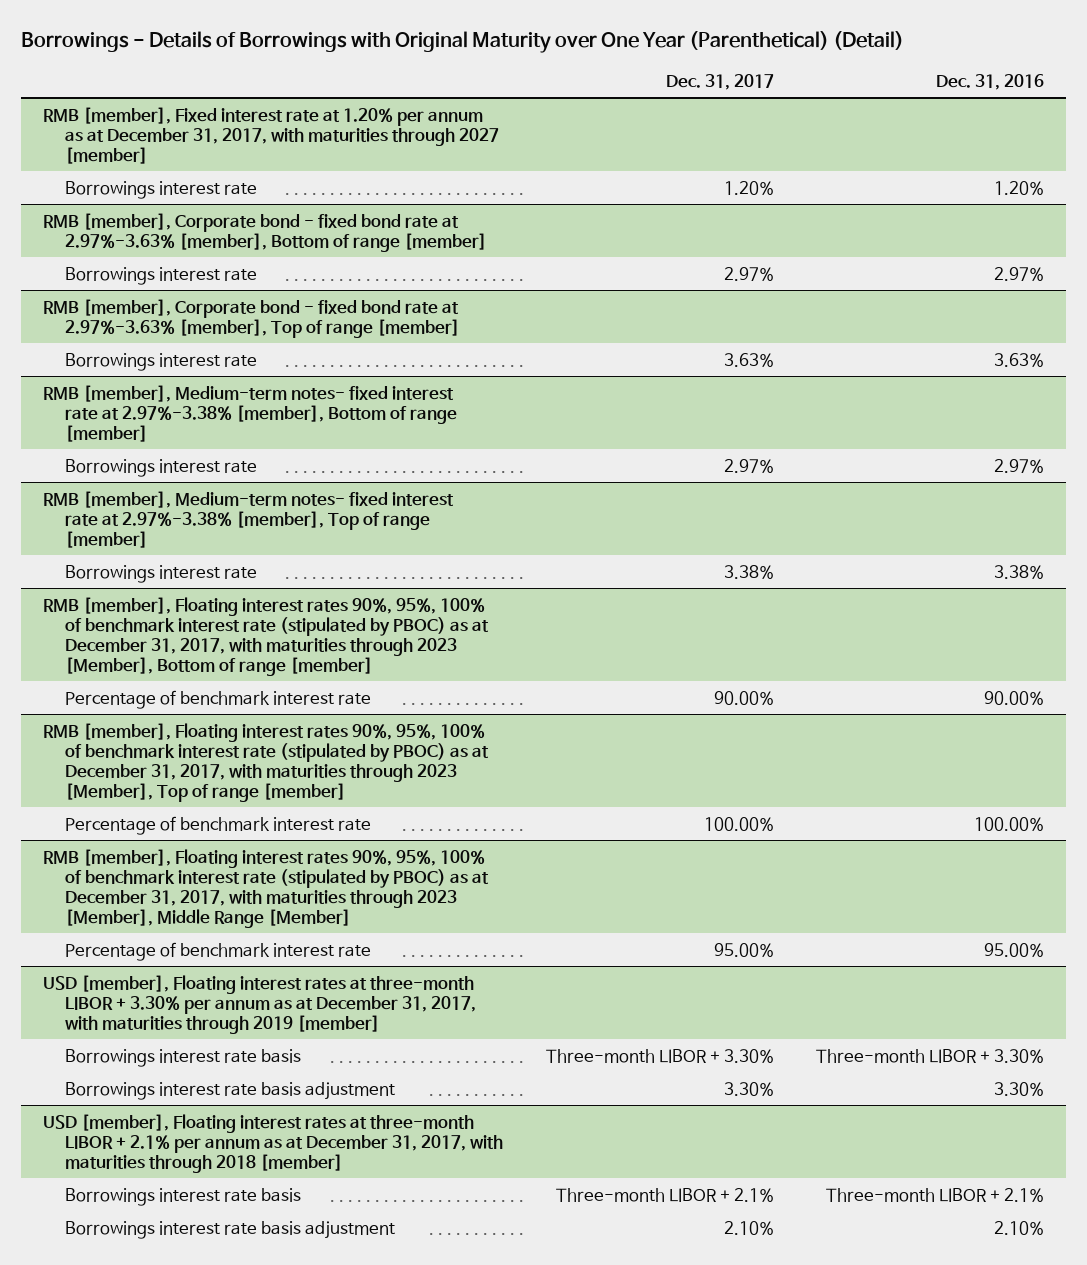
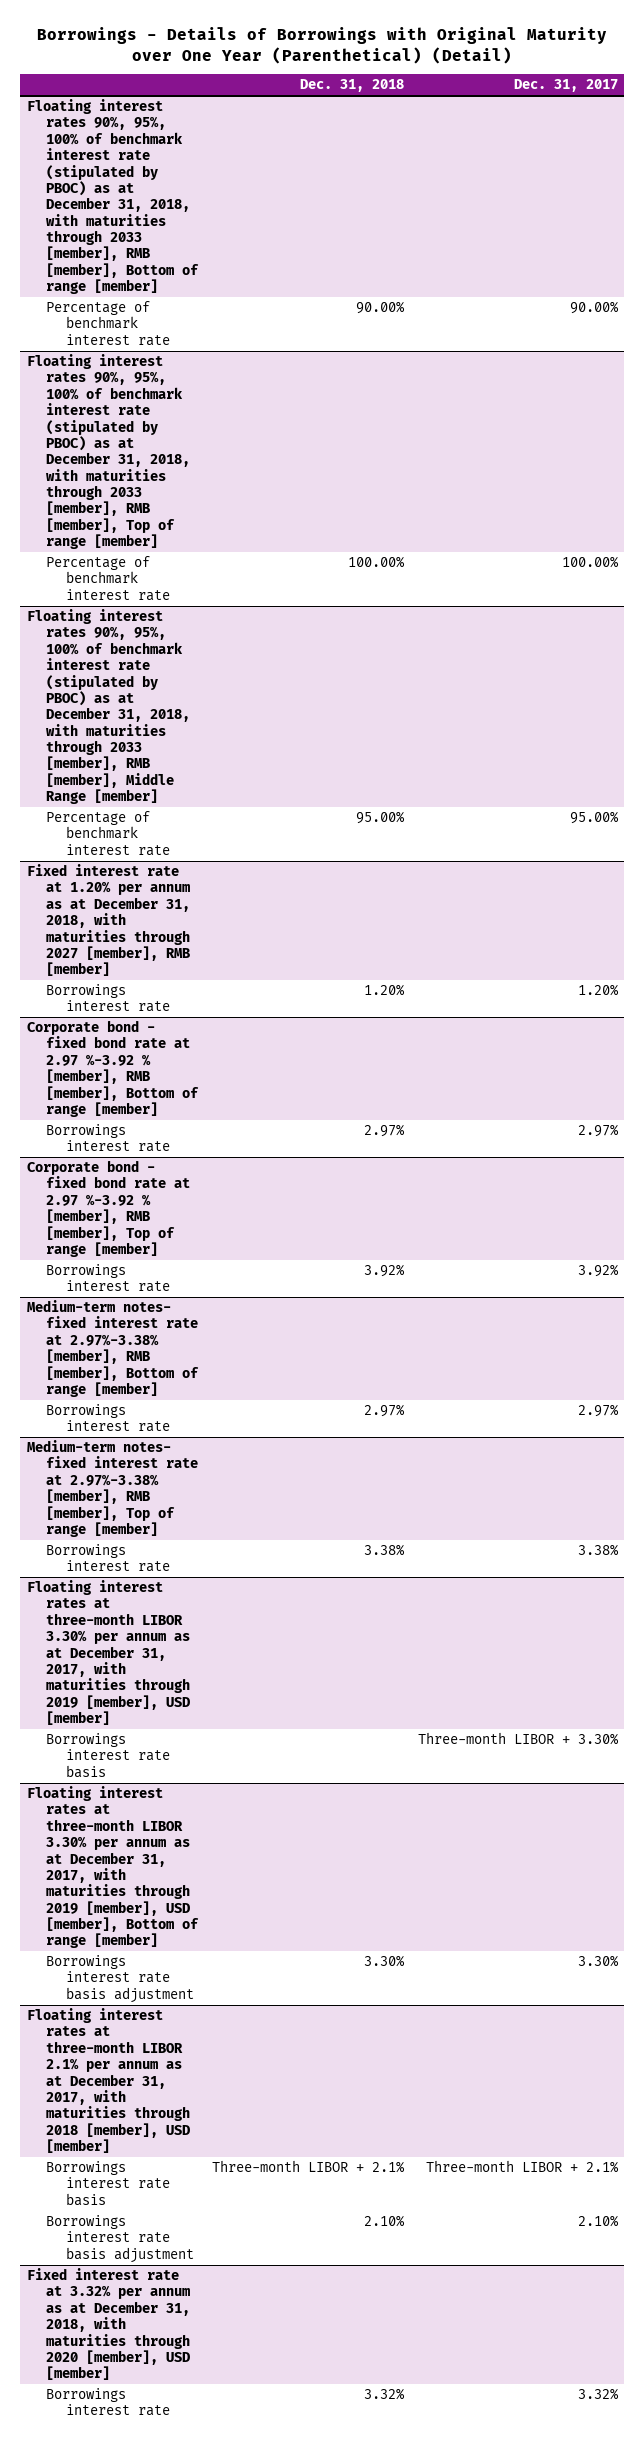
- | Dec. 31, 2017 | Dec. 31, 2016
+ | Dec. 31, 2018 | Dec. 31, 2017
- RMB [member], Fixed interest rate at 1.20% per annum as at December 31, 2017, with maturities through 2027 [member]
+ Floating interest rates 90%, 95%, 100% of benchmark interest rate (stipulated by PBOC) as at December 31, 2018, with maturities through 2033 [member], RMB [member], Bottom of range [member]
+ Percentage of benchmark interest rate | 90.00% | 90.00%
+ Floating interest rates 90%, 95%, 100% of benchmark interest rate (stipulated by PBOC) as at December 31, 2018, with maturities through 2033 [member], RMB [member], Top of range [member]
+ Percentage of benchmark interest rate | 100.00% | 100.00%
+ Floating interest rates 90%, 95%, 100% of benchmark interest rate (stipulated by PBOC) as at December 31, 2018, with maturities through 2033 [member], RMB [member], Middle Range [member]
+ Percentage of benchmark interest rate | 95.00% | 95.00%
+ Fixed interest rate at 1.20% per annum as at December 31, 2018, with maturities through 2027 [member], RMB [member]
- RMB [member], Corporate bond - fixed bond rate at 2.97%-3.63% [member], Bottom of range [member]
+ Corporate bond - fixed bond rate at 2.97 %-3.92 % [member], RMB [member], Bottom of range [member]
- RMB [member], Corporate bond - fixed bond rate at 2.97%-3.63% [member], Top of range [member]
- Borrowings interest rate | 3.63% | 3.63%
- RMB [member], Medium-term notes- fixed interest rate at 2.97%-3.38% [member], Bottom of range [member]
+ Corporate bond - fixed bond rate at 2.97 %-3.92 % [member], RMB [member], Top of range [member]
+ Borrowings interest rate | 3.92% | 3.92%
+ Medium-term notes- fixed interest rate at 2.97%-3.38% [member], RMB [member], Bottom of range [member]
- RMB [member], Medium-term notes- fixed interest rate at 2.97%-3.38% [member], Top of range [member]
+ Medium-term notes- fixed interest rate at 2.97%-3.38% [member], RMB [member], Top of range [member]
- RMB [member], Floating interest rates 90%, 95%, 100% of benchmark interest rate (stipulated by PBOC) as at December 31, 2017, with maturities through 2023 [Member], Bottom of range [member]
- Percentage of benchmark interest rate | 90.00% | 90.00%
- RMB [member], Floating interest rates 90%, 95%, 100% of benchmark interest rate (stipulated by PBOC) as at December 31, 2017, with maturities through 2023 [Member], Top of range [member]
- Percentage of benchmark interest rate | 100.00% | 100.00%
- RMB [member], Floating interest rates 90%, 95%, 100% of benchmark interest rate (stipulated by PBOC) as at December 31, 2017, with maturities through 2023 [Member], Middle Range [Member]
- Percentage of benchmark interest rate | 95.00% | 95.00%
- USD [member], Floating interest rates at three-month LIBOR + 3.30% per annum as at December 31, 2017, with maturities through 2019 [member]
+ Floating interest rates at three-month LIBOR 3.30% per annum as at December 31, 2017, with maturities through 2019 [member], USD [member]
+ Floating interest rates at three-month LIBOR 3.30% per annum as at December 31, 2017, with maturities through 2019 [member], USD [member], Bottom of range [member]
- USD [member], Floating interest rates at three-month LIBOR + 2.1% per annum as at December 31, 2017, with maturities through 2018 [member]
+ Floating interest rates at three-month LIBOR 2.1% per annum as at December 31, 2017, with maturities through 2018 [member], USD [member]
+ Fixed interest rate at 3.32% per annum as at December 31, 2018, with maturities through 2020 [member], USD [member]
+ Borrowings interest rate | 3.32% | 3.32%

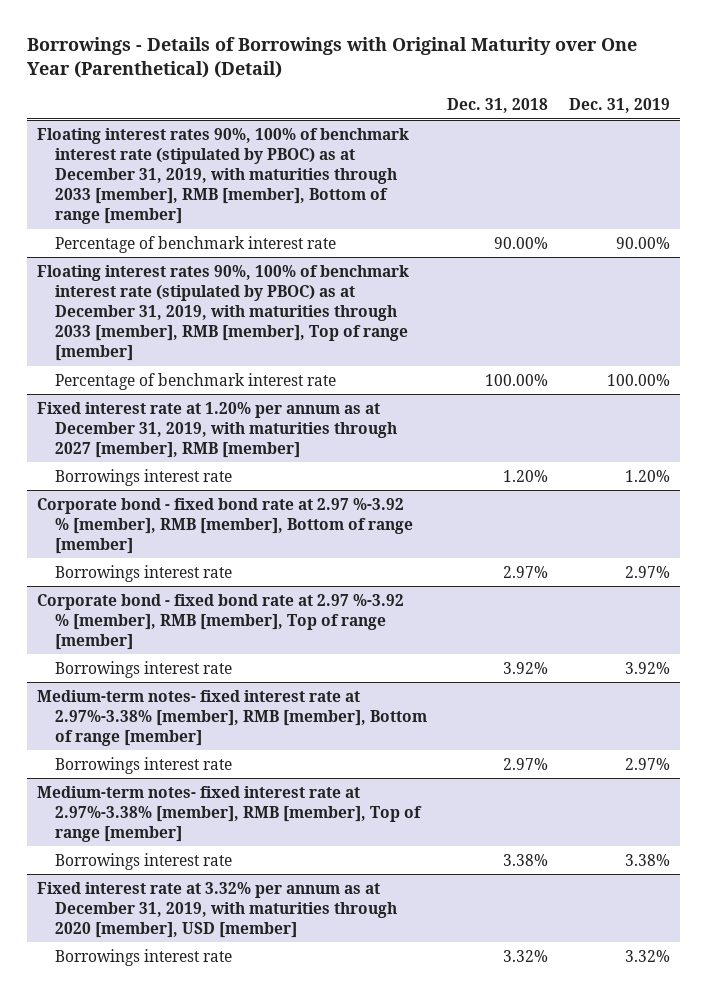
- | Dec. 31, 2018 | Dec. 31, 2017
+ | Dec. 31, 2018 | Dec. 31, 2019
- Floating interest rates 90%, 95%, 100% of benchmark interest rate (stipulated by PBOC) as at December 31, 2018, with maturities through 2033 [member], RMB [member], Bottom of range [member]
+ Floating interest rates 90%, 100% of benchmark interest rate (stipulated by PBOC) as at December 31, 2019, with maturities through 2033 [member], RMB [member], Bottom of range [member]
- Floating interest rates 90%, 95%, 100% of benchmark interest rate (stipulated by PBOC) as at December 31, 2018, with maturities through 2033 [member], RMB [member], Top of range [member]
+ Floating interest rates 90%, 100% of benchmark interest rate (stipulated by PBOC) as at December 31, 2019, with maturities through 2033 [member], RMB [member], Top of range [member]
- Floating interest rates 90%, 95%, 100% of benchmark interest rate (stipulated by PBOC) as at December 31, 2018, with maturities through 2033 [member], RMB [member], Middle Range [member]
- Percentage of benchmark interest rate | 95.00% | 95.00%
- Fixed interest rate at 1.20% per annum as at December 31, 2018, with maturities through 2027 [member], RMB [member]
+ Fixed interest rate at 1.20% per annum as at December 31, 2019, with maturities through 2027 [member], RMB [member]
- Floating interest rates at three-month LIBOR 3.30% per annum as at December 31, 2017, with maturities through 2019 [member], USD [member]
- Borrowings interest rate basis | | Three-month LIBOR + 3.30%
- Floating interest rates at three-month LIBOR 3.30% per annum as at December 31, 2017, with maturities through 2019 [member], USD [member], Bottom of range [member]
- Borrowings interest rate basis adjustment | 3.30% | 3.30%
- Floating interest rates at three-month LIBOR 2.1% per annum as at December 31, 2017, with maturities through 2018 [member], USD [member]
- Borrowings interest rate basis | Three-month LIBOR + 2.1% | Three-month LIBOR + 2.1%
- Borrowings interest rate basis adjustment | 2.10% | 2.10%
- Fixed interest rate at 3.32% per annum as at December 31, 2018, with maturities through 2020 [member], USD [member]
+ Fixed interest rate at 3.32% per annum as at December 31, 2019, with maturities through 2020 [member], USD [member]

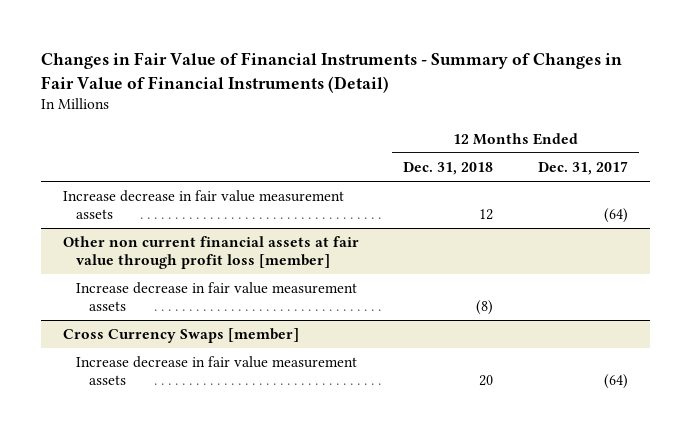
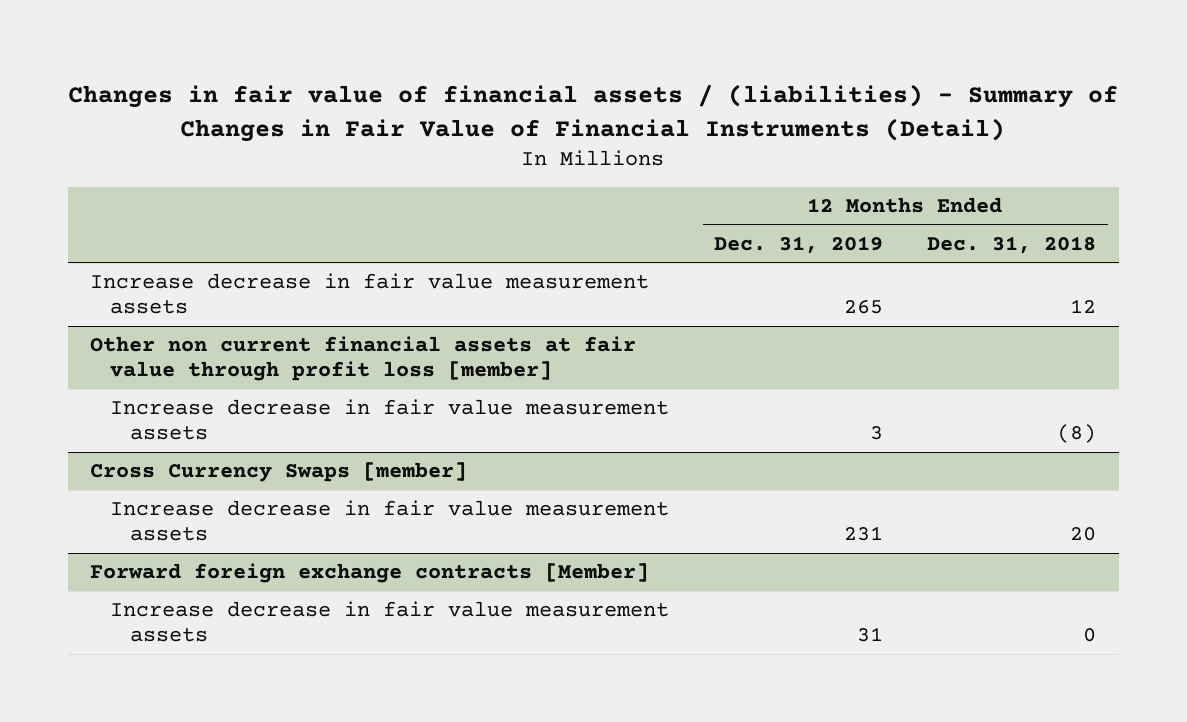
- Changes in Fair Value of Financial Instruments - Summary of Changes in Fair Value of Financial Instruments (Detail)
+ Changes in fair value of financial assets / (liabilities) - Summary of Changes in Fair Value of Financial Instruments (Detail)
- | 12 Months Ended Dec. 31, 2018 | 12 Months Ended Dec. 31, 2017
+ | 12 Months Ended Dec. 31, 2019 | 12 Months Ended Dec. 31, 2018
+ Forward foreign exchange contracts [Member]
+ Increase decrease in fair value measurement assets | 31 | 0

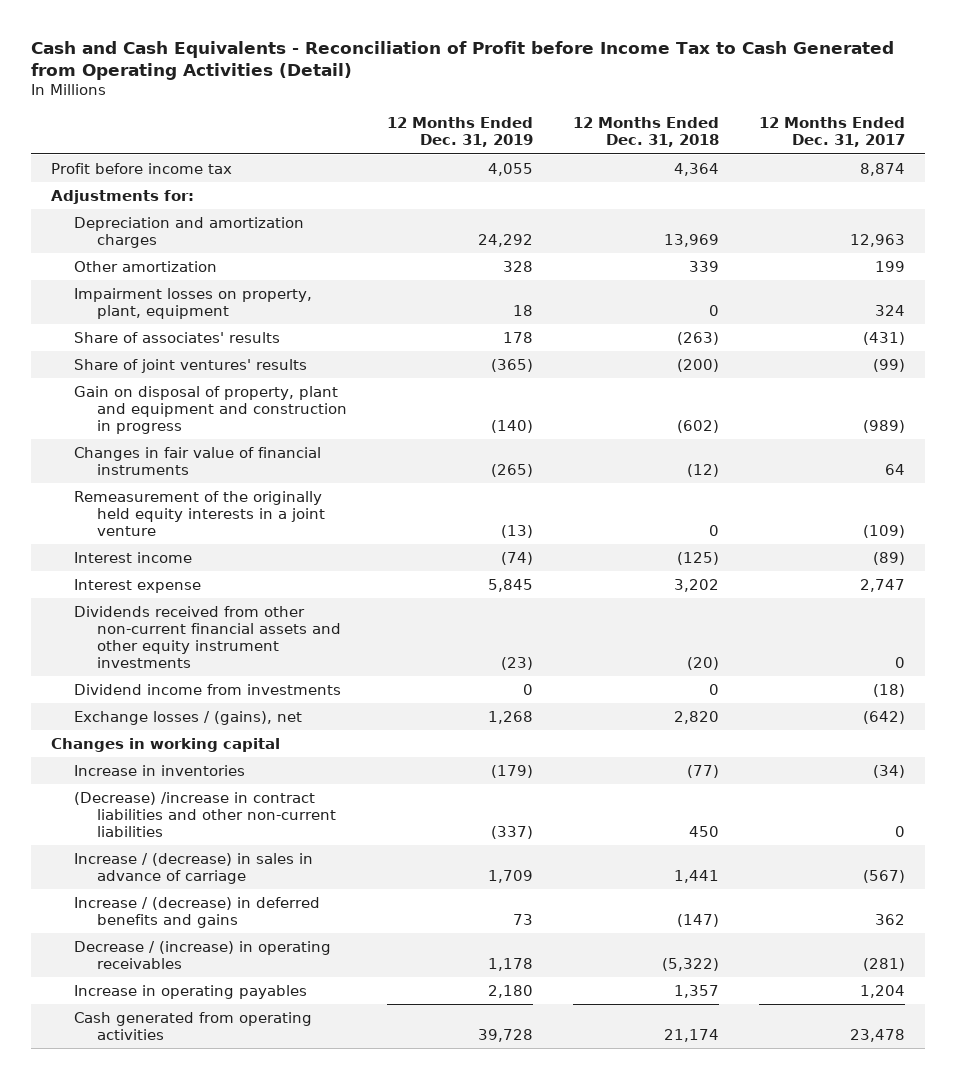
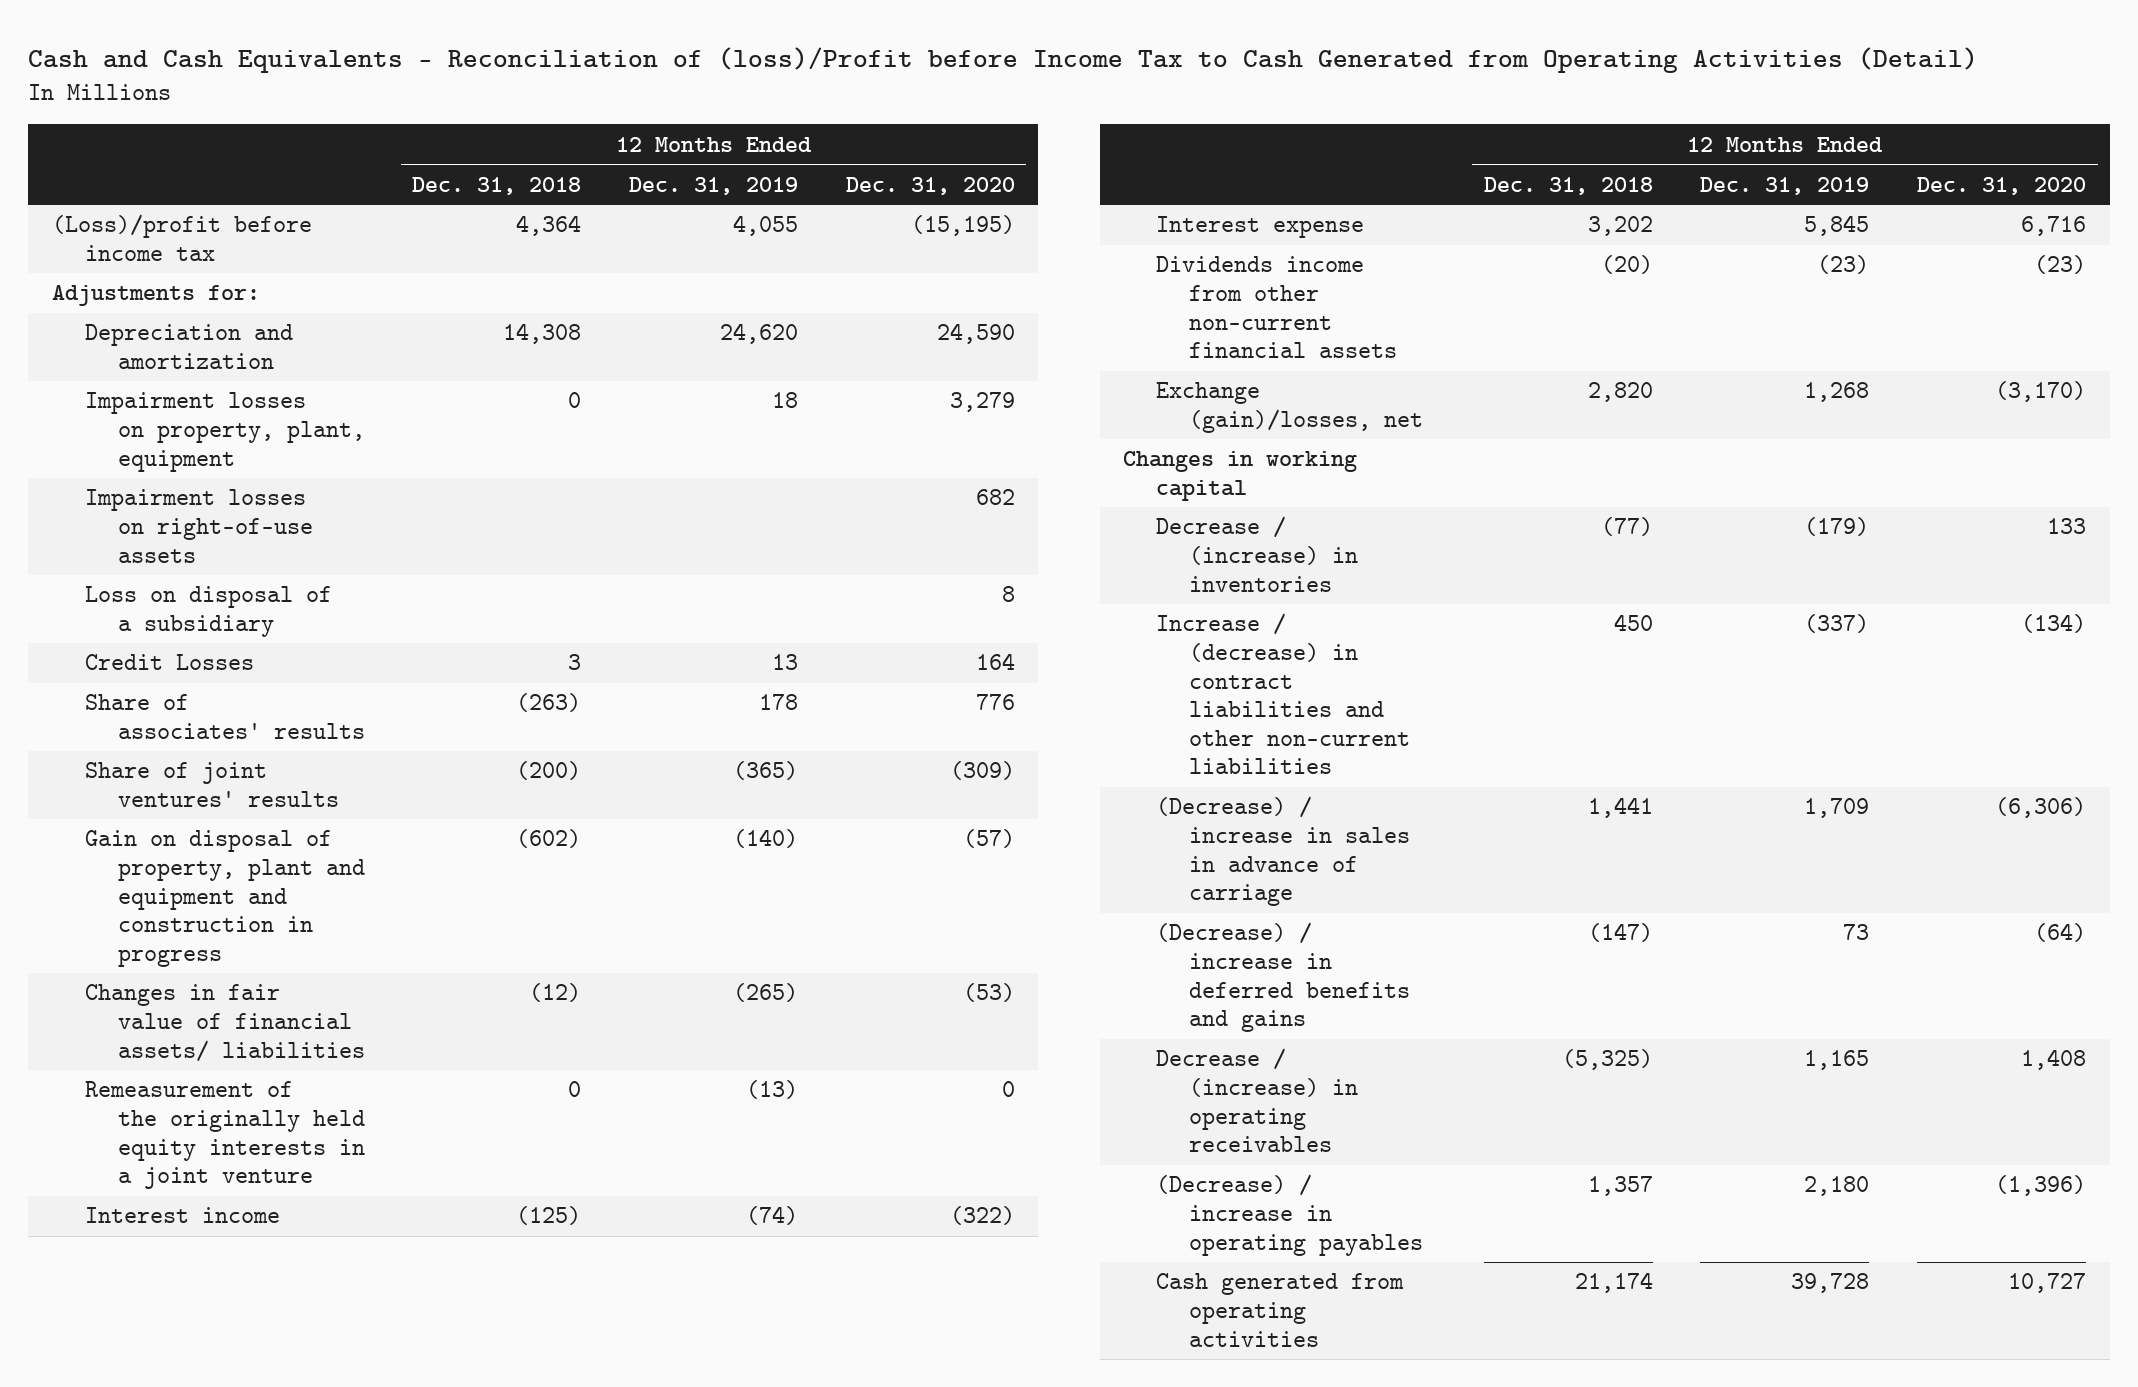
- Cash and Cash Equivalents - Reconciliation of Profit before Income Tax to Cash Generated from Operating Activities (Detail)
+ Cash and Cash Equivalents - Reconciliation of (loss)/Profit before Income Tax to Cash Generated from Operating Activities (Detail)
- | 12 Months Ended Dec. 31, 2019 | 12 Months Ended Dec. 31, 2018 | 12 Months Ended Dec. 31, 2017
+ | 12 Months Ended Dec. 31, 2018 | 12 Months Ended Dec. 31, 2019 | 12 Months Ended Dec. 31, 2020
- Profit before income tax | 4,055 | 4,364 | 8,874
+ (Loss)/profit before income tax | 4,364 | 4,055 | (15,195)
- Depreciation and amortization charges | 24,292 | 13,969 | 12,963
- Other amortization | 328 | 339 | 199
+ Depreciation and amortization | 14,308 | 24,620 | 24,590
+ Impairment losses on right-of-use assets | | | 682
+ Loss on disposal of a subsidiary | | | 8
+ Credit Losses | 3 | 13 | 164
- Changes in fair value of financial instruments | (265) | (12) | 64
+ Changes in fair value of financial assets/ liabilities | (12) | (265) | (53)
- Dividends received from other non-current financial assets and other equity instrument investments | (23) | (20) | 0
- Dividend income from investments | 0 | 0 | (18)
- Exchange losses / (gains), net | 1,268 | 2,820 | (642)
+ Dividends income from other non-current financial assets | (20) | (23) | (23)
+ Exchange (gain)/losses, net | 2,820 | 1,268 | (3,170)
- Increase in inventories | (179) | (77) | (34)
- (Decrease) /increase in contract liabilities and other non-current liabilities | (337) | 450 | 0
- Increase / (decrease) in sales in advance of carriage | 1,709 | 1,441 | (567)
- Increase / (decrease) in deferred benefits and gains | 73 | (147) | 362
- Decrease / (increase) in operating receivables | 1,178 | (5,322) | (281)
- Increase in operating payables | 2,180 | 1,357 | 1,204
+ Decrease / (increase) in inventories | (77) | (179) | 133
+ Increase / (decrease) in contract liabilities and other non-current liabilities | 450 | (337) | (134)
+ (Decrease) / increase in sales in advance of carriage | 1,441 | 1,709 | (6,306)
+ (Decrease) / increase in deferred benefits and gains | (147) | 73 | (64)
+ Decrease / (increase) in operating receivables | (5,325) | 1,165 | 1,408
+ (Decrease) / increase in operating payables | 1,357 | 2,180 | (1,396)

